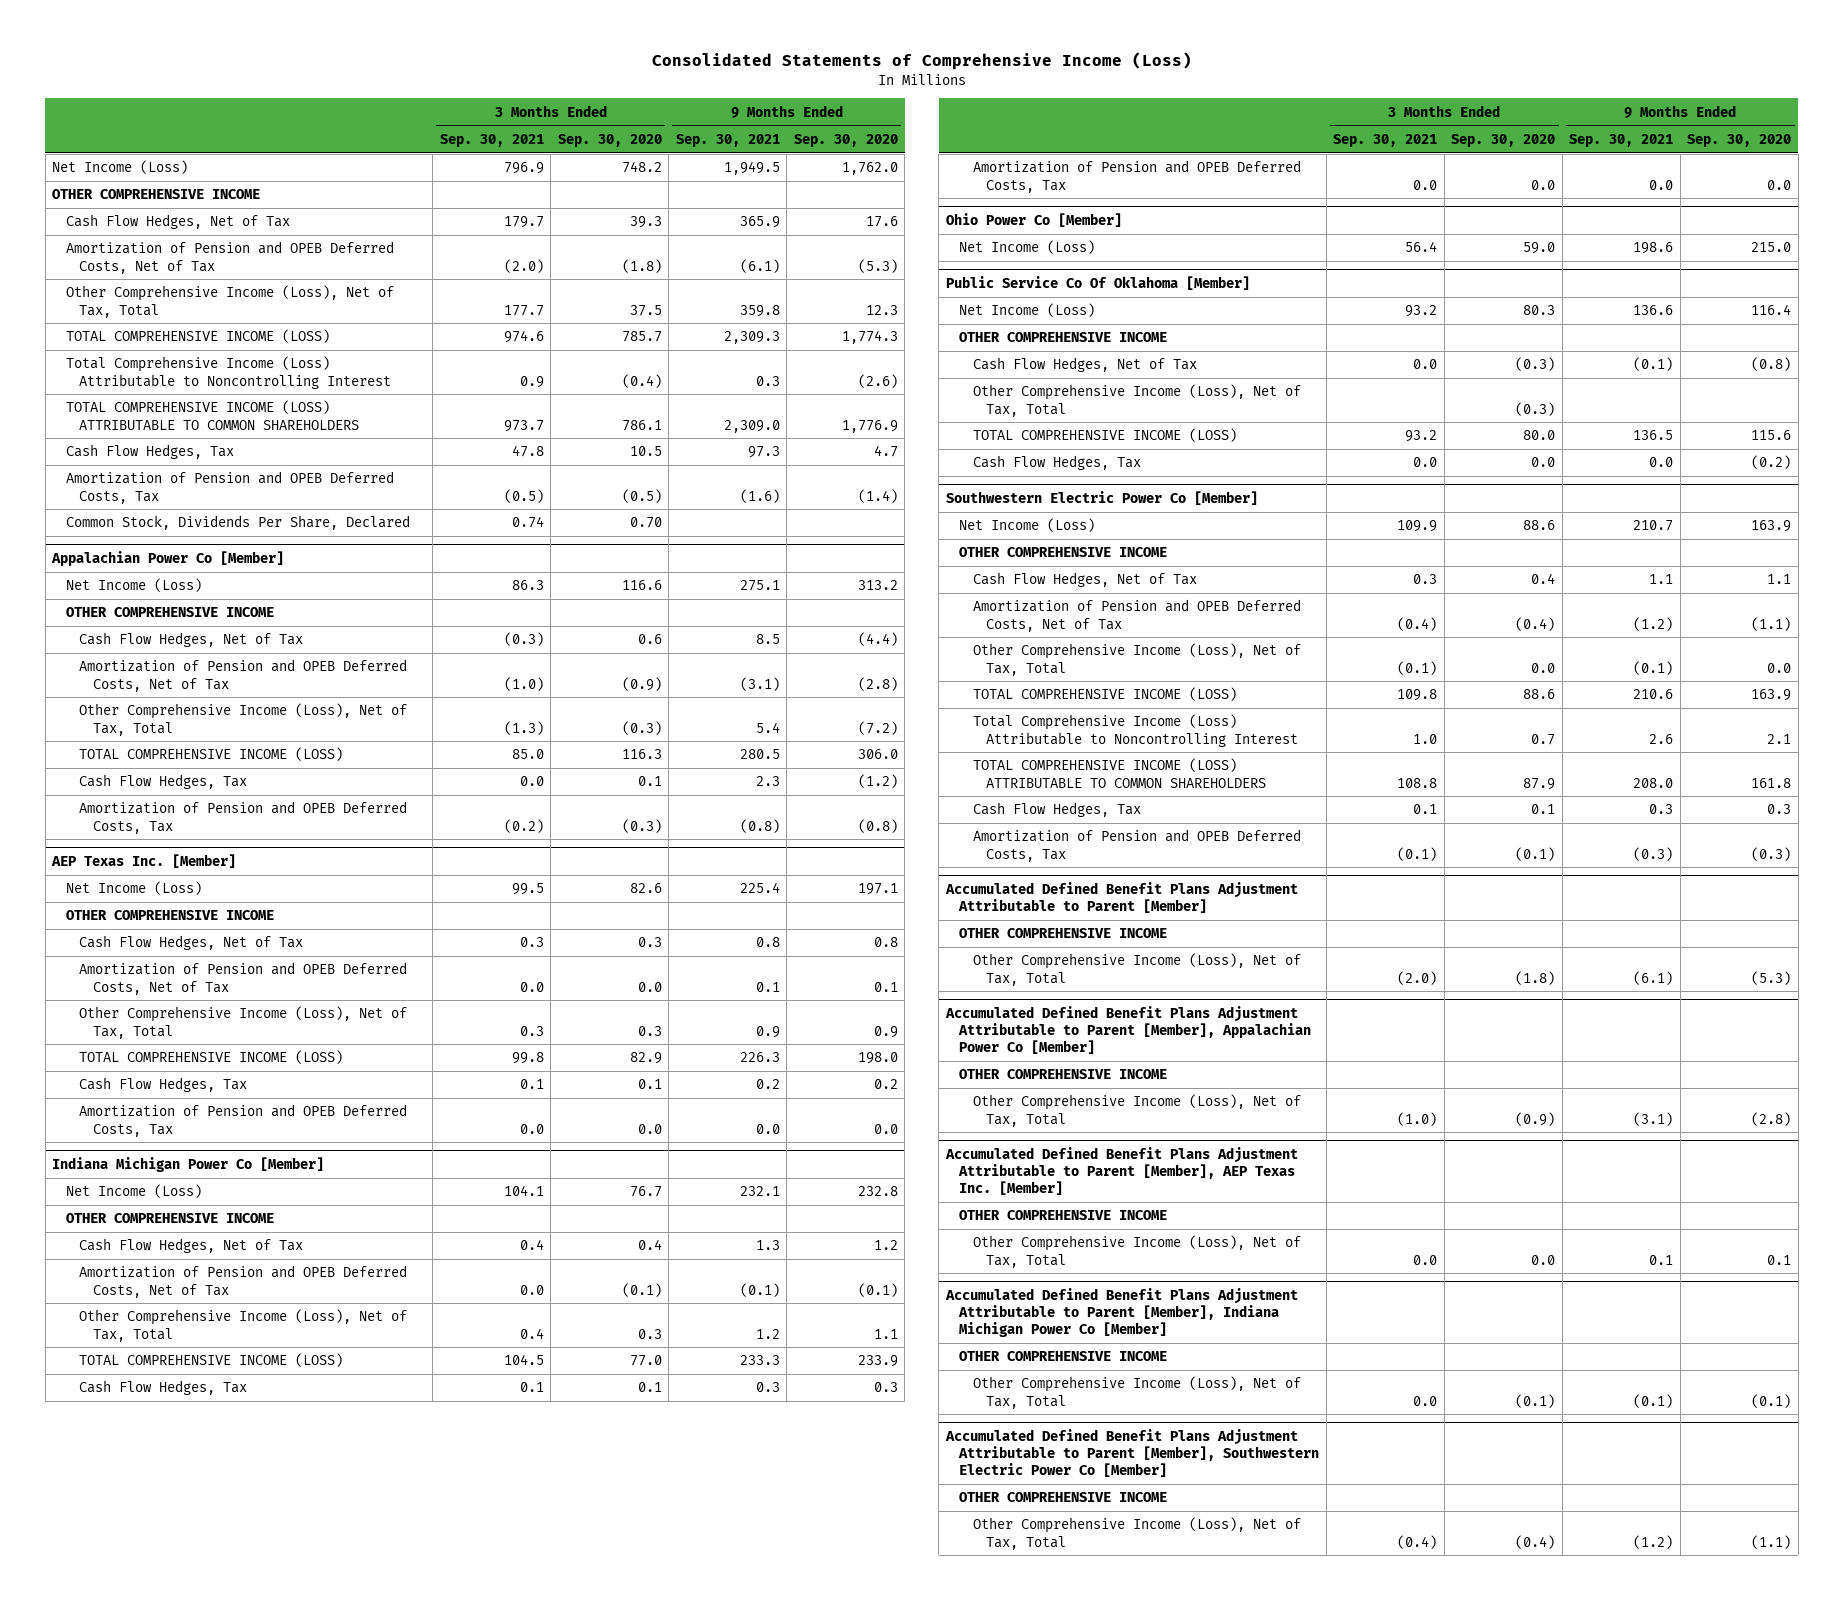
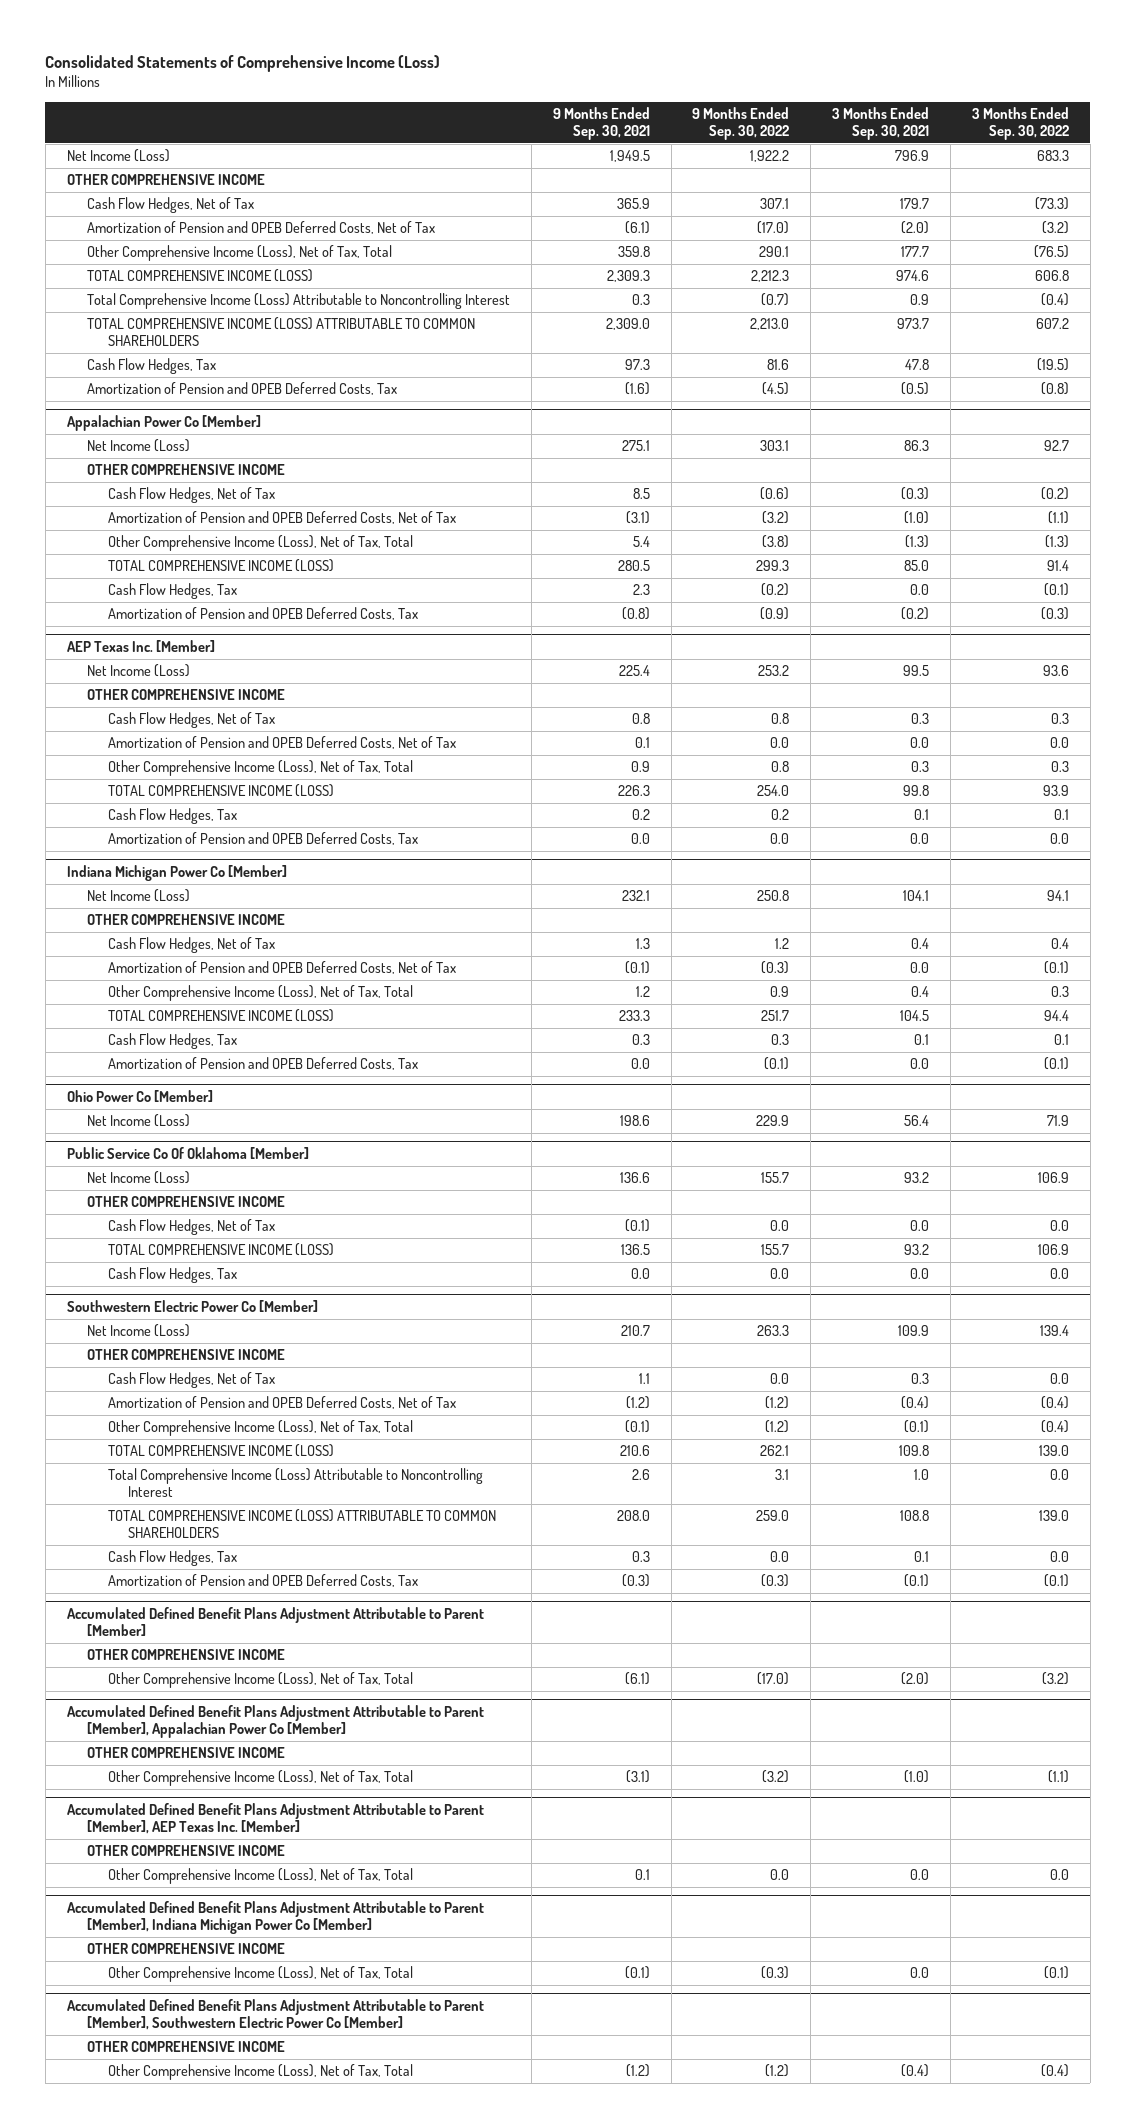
- | 3 Months Ended Sep. 30, 2021 | 3 Months Ended Sep. 30, 2020 | 9 Months Ended Sep. 30, 2021 | 9 Months Ended Sep. 30, 2020
+ | 9 Months Ended Sep. 30, 2021 | 9 Months Ended Sep. 30, 2022 | 3 Months Ended Sep. 30, 2021 | 3 Months Ended Sep. 30, 2022
- Common Stock, Dividends Per Share, Declared | 0.74 | 0.70 | |
@ Public Service Co Of Oklahoma [Member]
- Other Comprehensive Income (Loss), Net of Tax, Total | | (0.3) | |

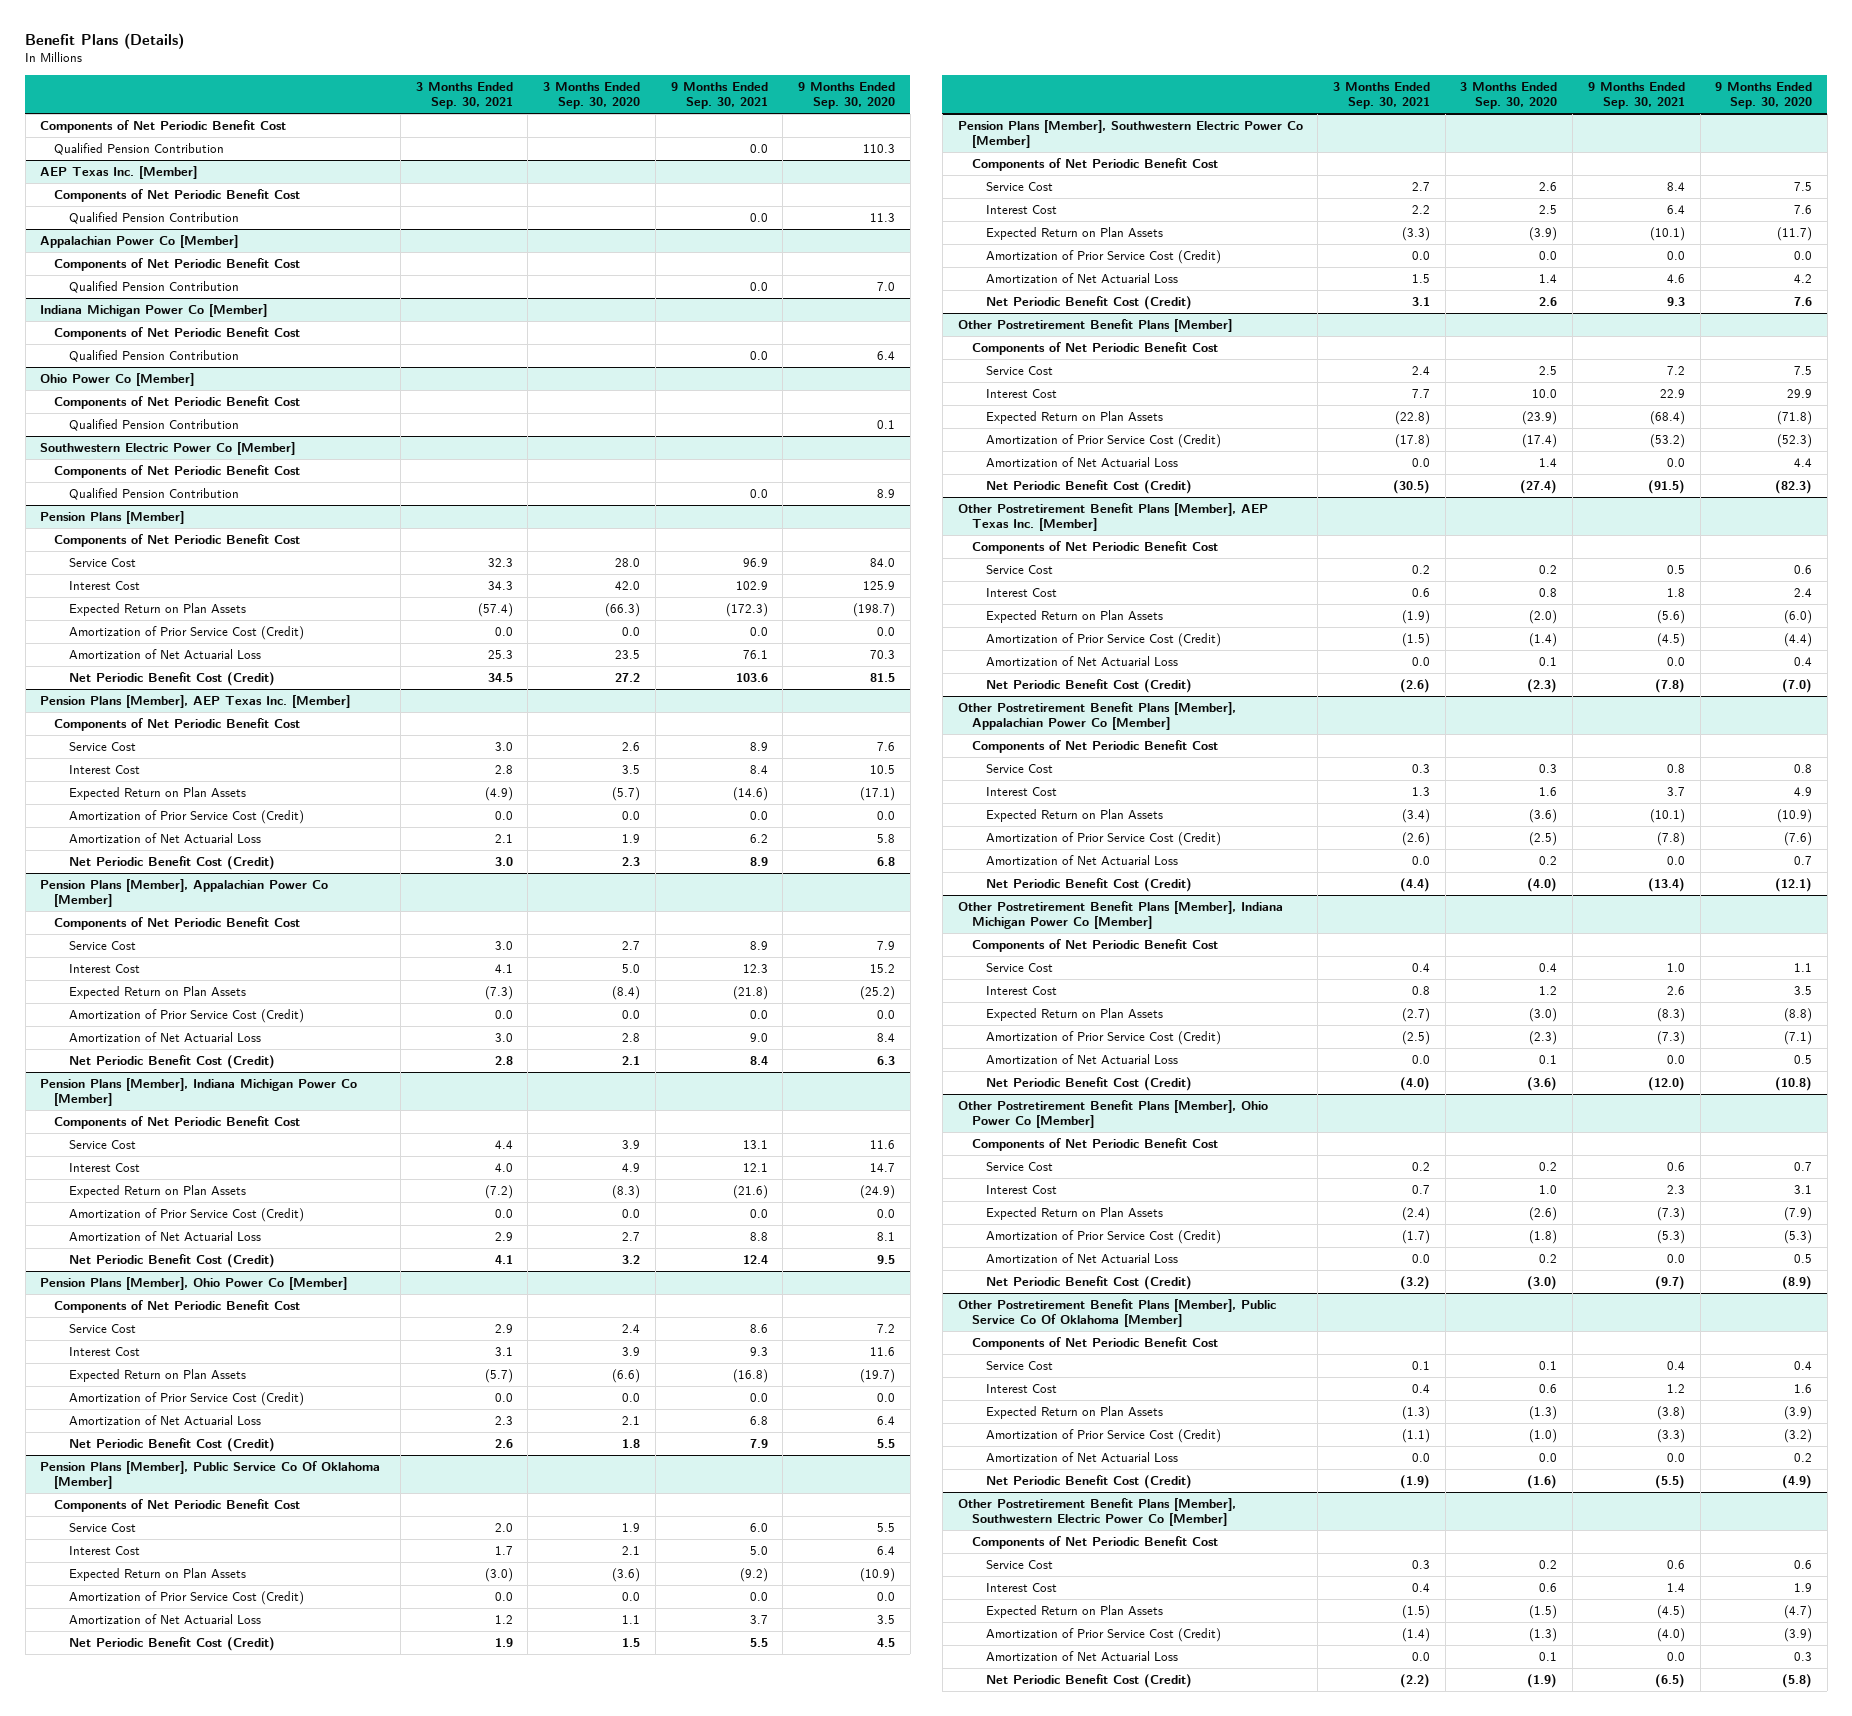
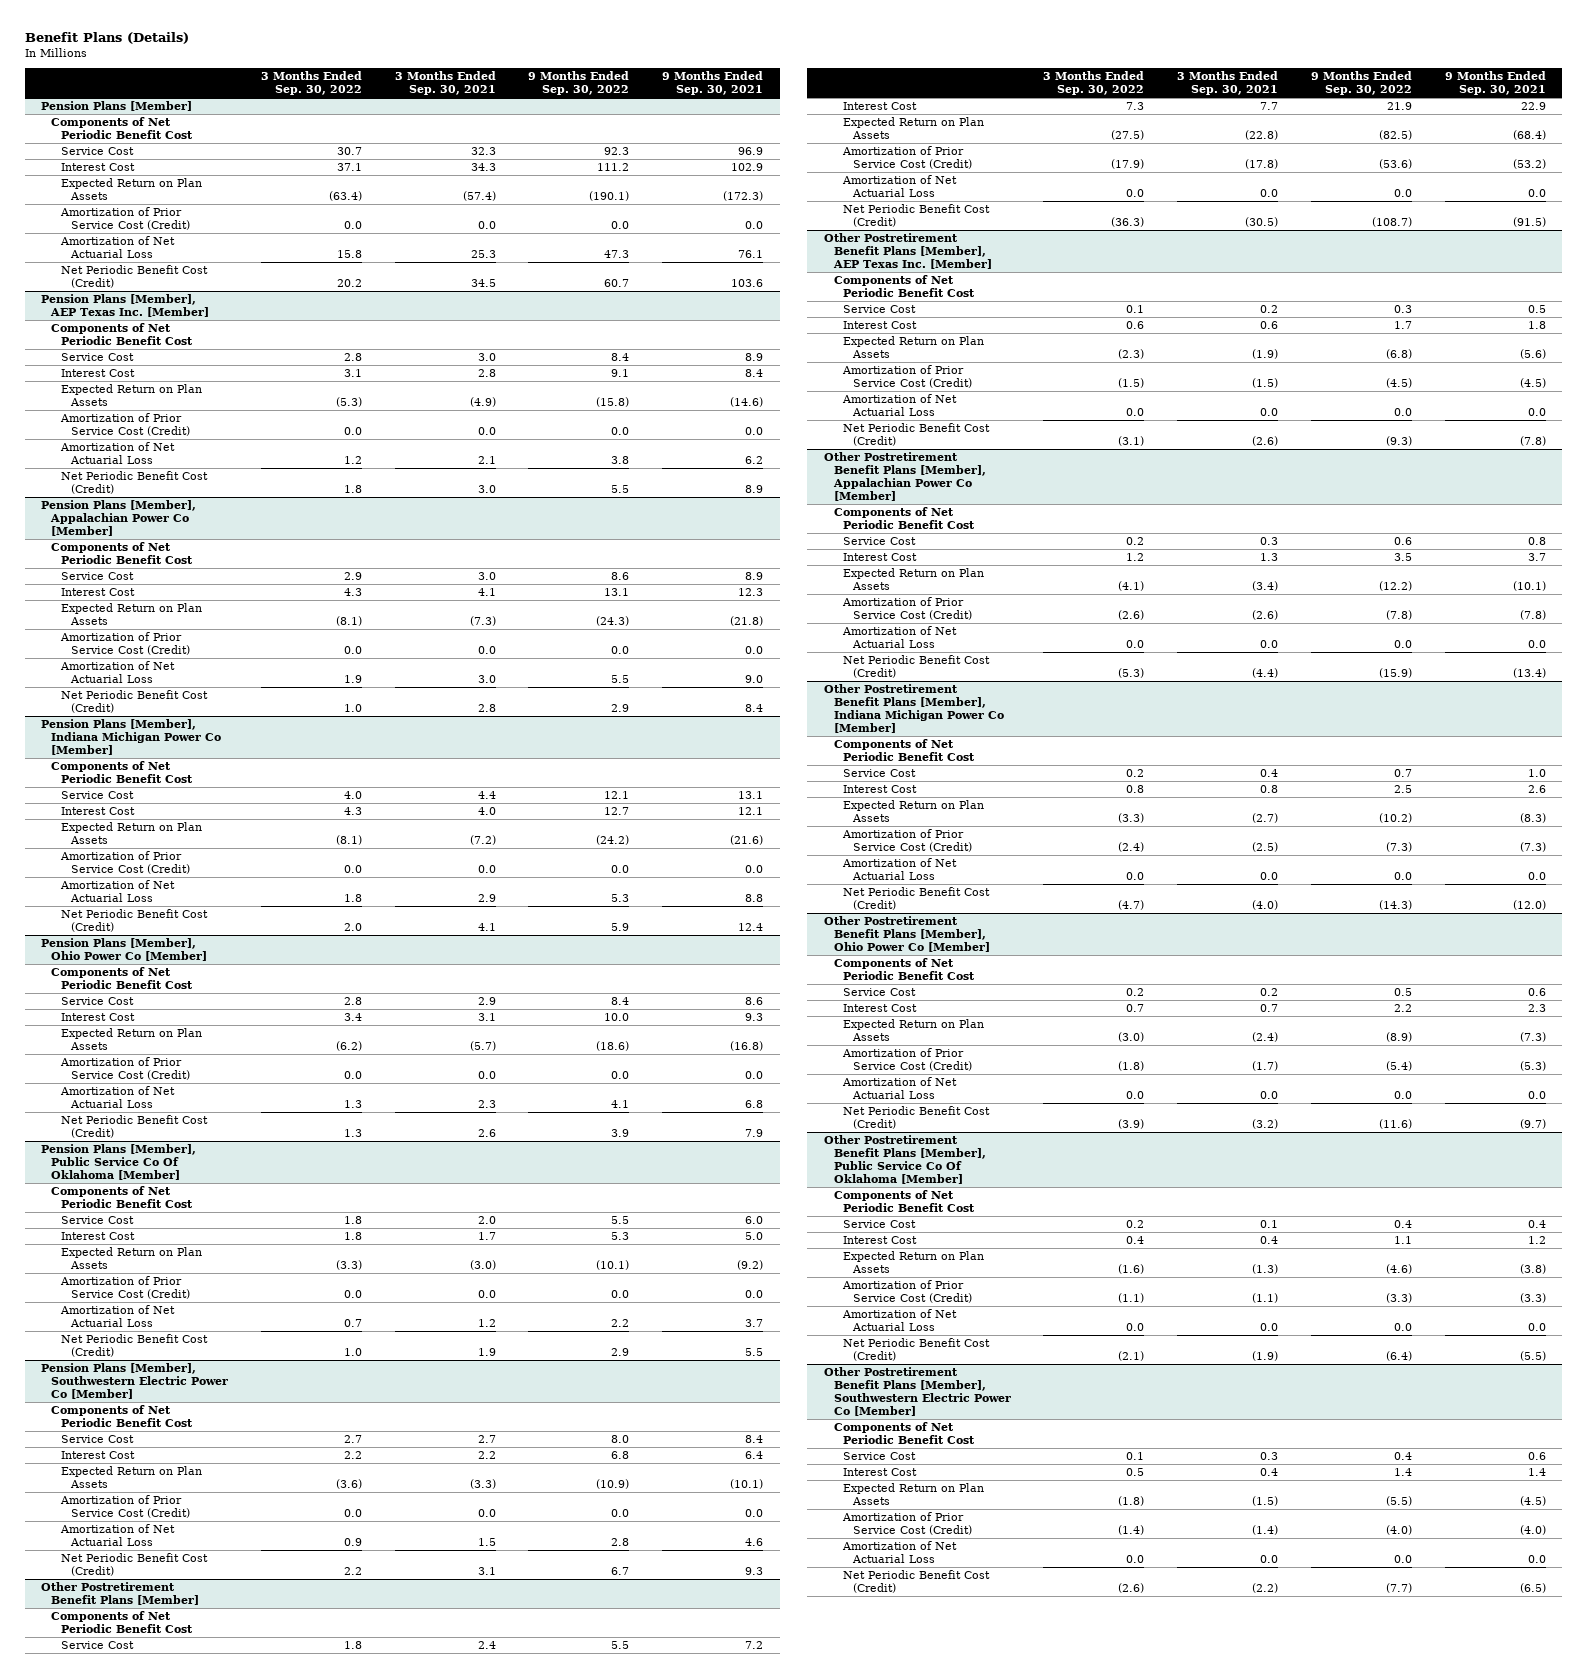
- | 3 Months Ended Sep. 30, 2021 | 3 Months Ended Sep. 30, 2020 | 9 Months Ended Sep. 30, 2021 | 9 Months Ended Sep. 30, 2020
+ | 3 Months Ended Sep. 30, 2022 | 3 Months Ended Sep. 30, 2021 | 9 Months Ended Sep. 30, 2022 | 9 Months Ended Sep. 30, 2021
- Components of Net Periodic Benefit Cost
- Qualified Pension Contribution | | | 0.0 | 110.3
- AEP Texas Inc. [Member]
- Components of Net Periodic Benefit Cost
- Qualified Pension Contribution | | | 0.0 | 11.3
- Appalachian Power Co [Member]
- Components of Net Periodic Benefit Cost
- Qualified Pension Contribution | | | 0.0 | 7.0
- Indiana Michigan Power Co [Member]
- Components of Net Periodic Benefit Cost
- Qualified Pension Contribution | | | 0.0 | 6.4
- Ohio Power Co [Member]
- Components of Net Periodic Benefit Cost
- Qualified Pension Contribution | | | | 0.1
- Southwestern Electric Power Co [Member]
- Components of Net Periodic Benefit Cost
- Qualified Pension Contribution | | | 0.0 | 8.9

